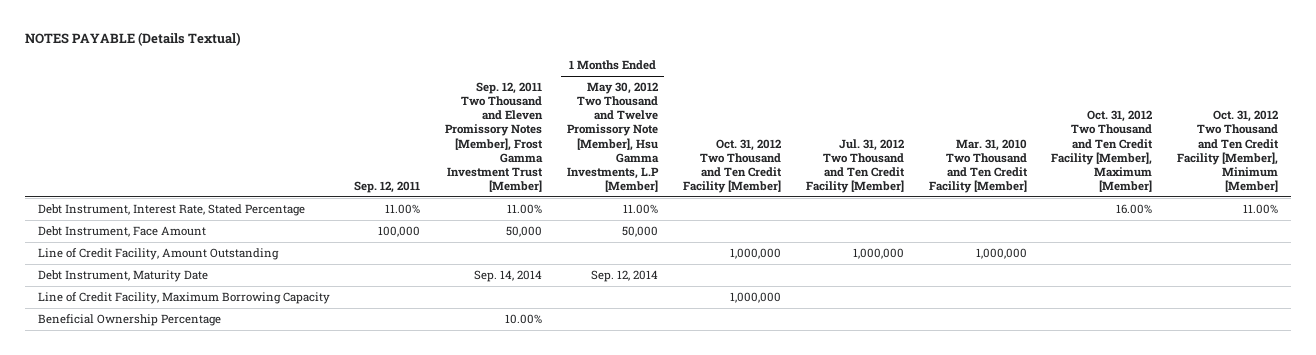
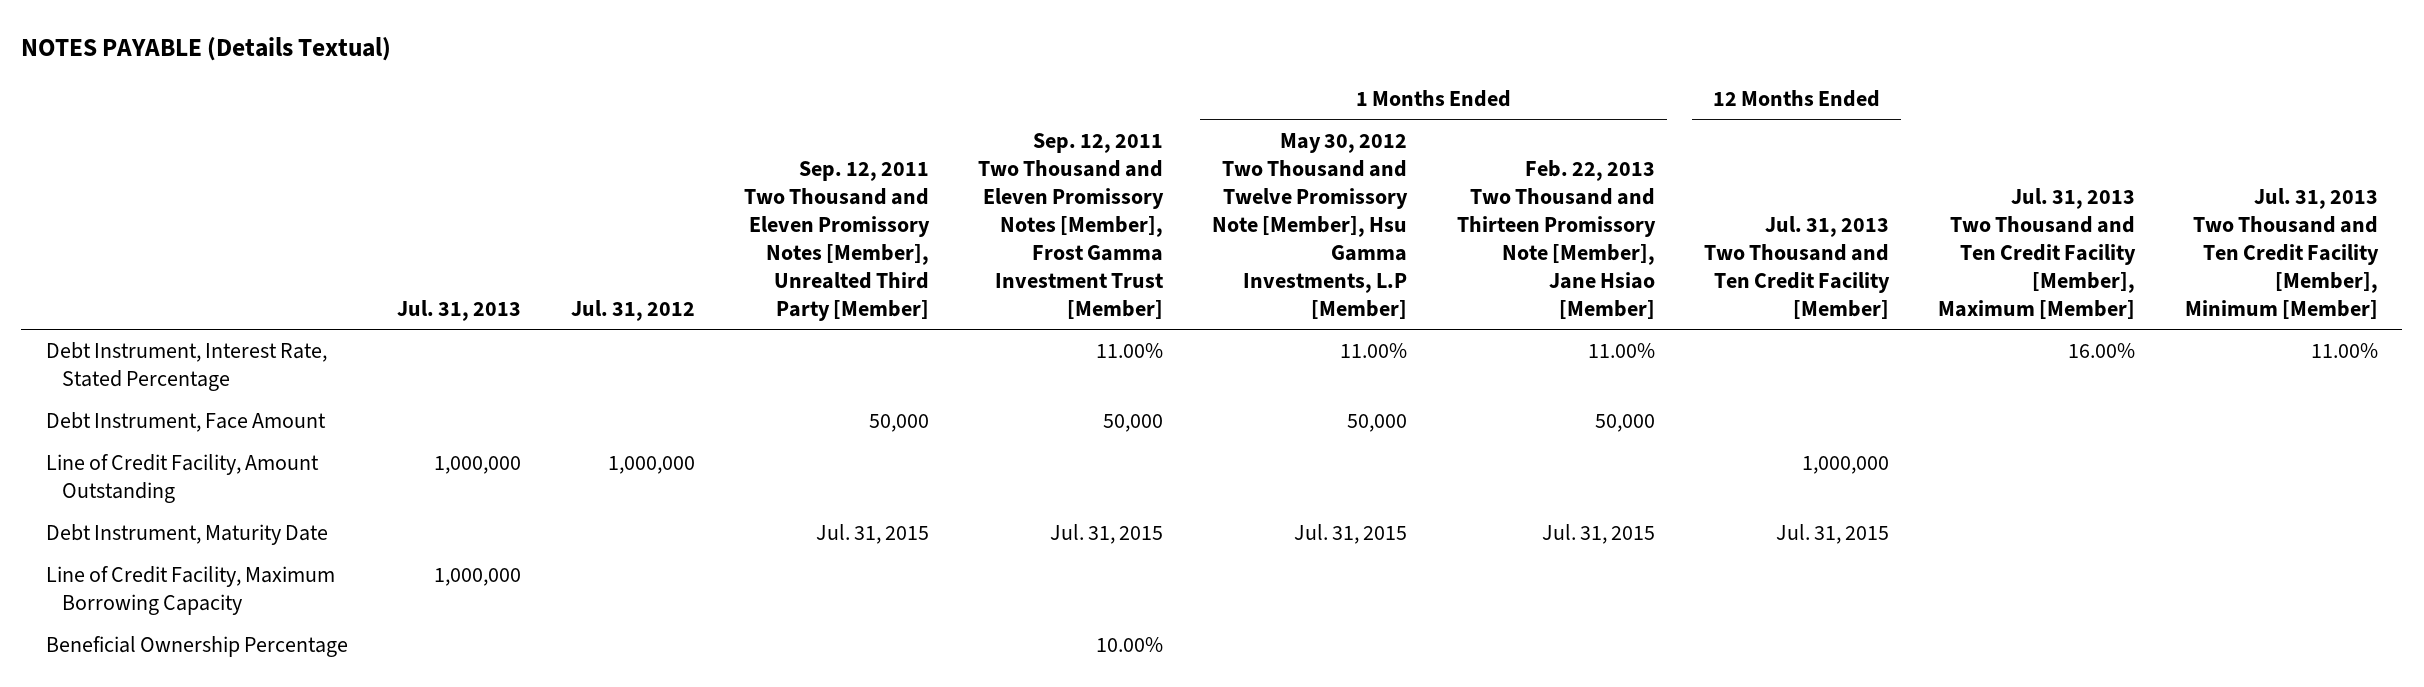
- | Sep. 12, 2011 | Sep. 12, 2011 Two Thousand and Eleven Promissory Notes [Member], Frost Gamma Investment Trust [Member] | 1 Months Ended May 30, 2012 Two Thousand and Twelve Promissory Note [Member], Hsu Gamma Investments, L.P [Member] | Oct. 31, 2012 Two Thousand and Ten Credit Facility [Member] | Jul. 31, 2012 Two Thousand and Ten Credit Facility [Member] | Mar. 31, 2010 Two Thousand and Ten Credit Facility [Member] | Oct. 31, 2012 Two Thousand and Ten Credit Facility [Member], Maximum [Member] | Oct. 31, 2012 Two Thousand and Ten Credit Facility [Member], Minimum [Member]
+ | Jul. 31, 2013 | Jul. 31, 2012 | Sep. 12, 2011 Two Thousand and Eleven Promissory Notes [Member], Unrealted Third Party [Member] | Sep. 12, 2011 Two Thousand and Eleven Promissory Notes [Member], Frost Gamma Investment Trust [Member] | 1 Months Ended May 30, 2012 Two Thousand and Twelve Promissory Note [Member], Hsu Gamma Investments, L.P [Member] | 1 Months Ended Feb. 22, 2013 Two Thousand and Thirteen Promissory Note [Member], Jane Hsiao [Member] | 12 Months Ended Jul. 31, 2013 Two Thousand and Ten Credit Facility [Member] | Jul. 31, 2013 Two Thousand and Ten Credit Facility [Member], Maximum [Member] | Jul. 31, 2013 Two Thousand and Ten Credit Facility [Member], Minimum [Member]
- Debt Instrument, Maturity Date | | Sep. 14, 2014 | Sep. 12, 2014 | | | | |
+ Debt Instrument, Maturity Date | | | Jul. 31, 2015 | Jul. 31, 2015 | Jul. 31, 2015 | Jul. 31, 2015 | Jul. 31, 2015 | |

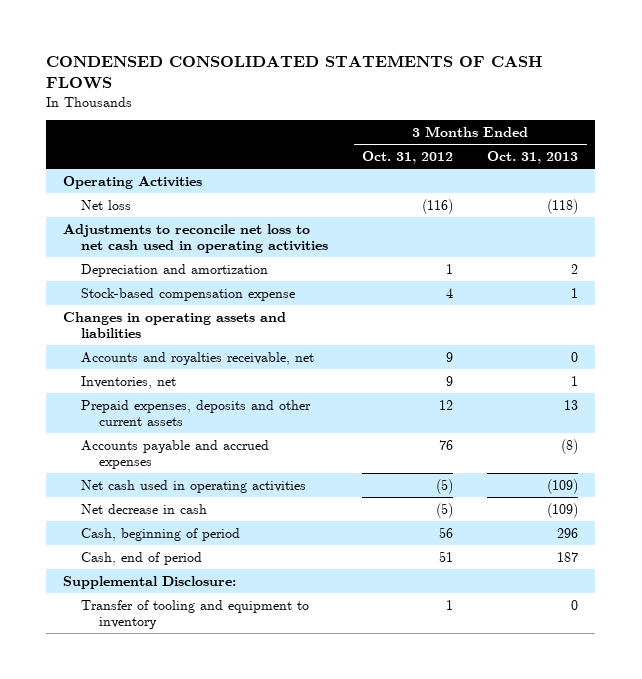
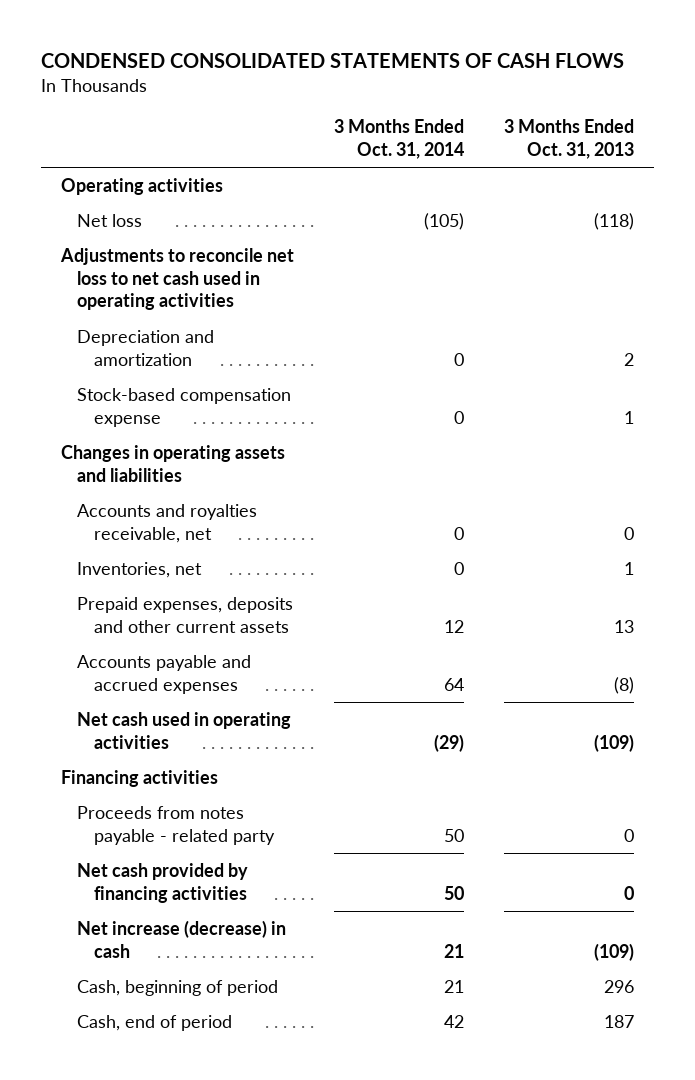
- | 3 Months Ended Oct. 31, 2012 | 3 Months Ended Oct. 31, 2013
+ | 3 Months Ended Oct. 31, 2014 | 3 Months Ended Oct. 31, 2013
- Operating Activities
+ Operating activities
- Net decrease in cash | (5) | (109)
+ Financing activities
+ Proceeds from notes payable - related party | 50 | 0
+ Net cash provided by financing activities | 50 | 0
+ Net increase (decrease) in cash | 21 | (109)
- Supplemental Disclosure:
- Transfer of tooling and equipment to inventory | 1 | 0

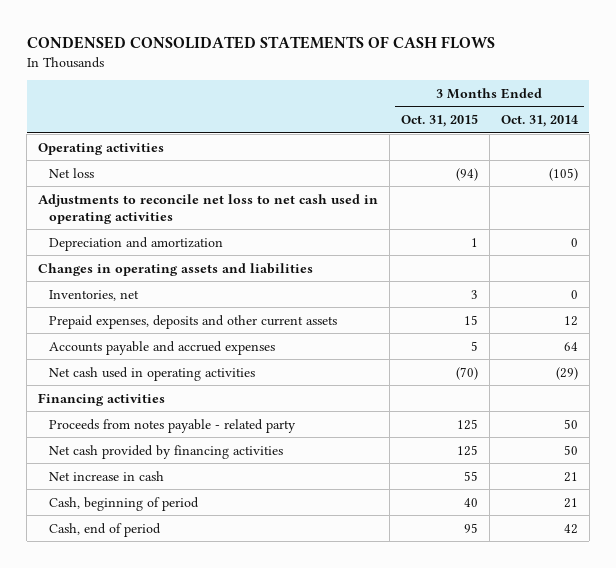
- | 3 Months Ended Oct. 31, 2014 | 3 Months Ended Oct. 31, 2013
+ | 3 Months Ended Oct. 31, 2015 | 3 Months Ended Oct. 31, 2014
- Stock-based compensation expense | 0 | 1
- Accounts and royalties receivable, net | 0 | 0
- Net increase (decrease) in cash | 21 | (109)
+ Net increase in cash | 55 | 21

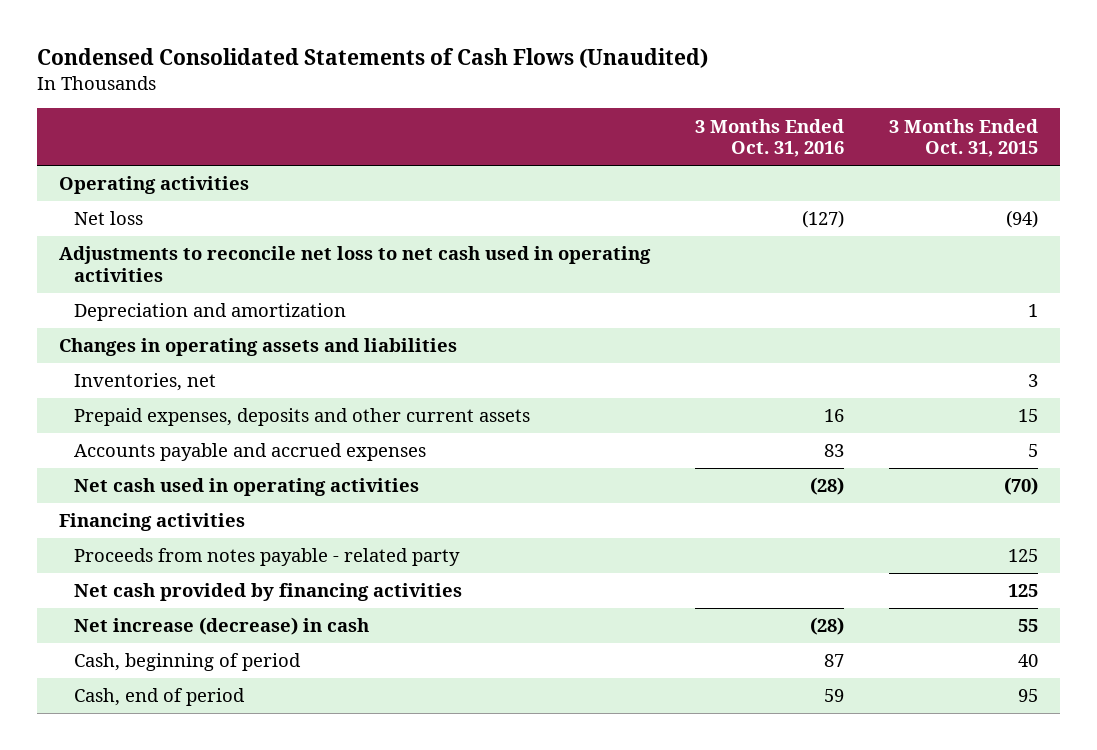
- CONDENSED CONSOLIDATED STATEMENTS OF CASH FLOWS
+ Condensed Consolidated Statements of Cash Flows (Unaudited)
- | 3 Months Ended Oct. 31, 2015 | 3 Months Ended Oct. 31, 2014
+ | 3 Months Ended Oct. 31, 2016 | 3 Months Ended Oct. 31, 2015
- Net increase in cash | 55 | 21
+ Net increase (decrease) in cash | (28) | 55

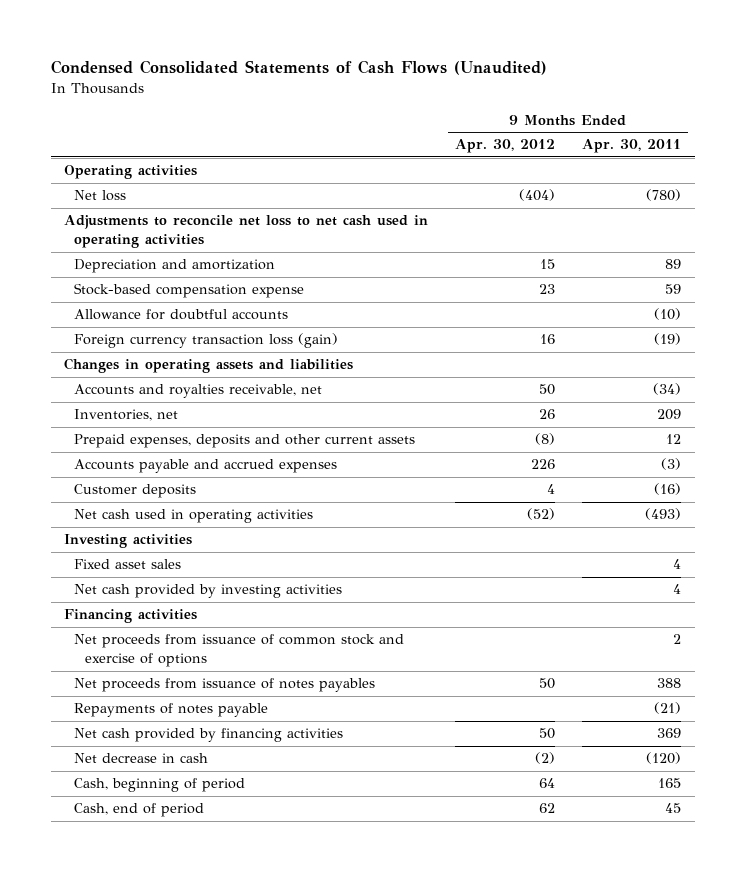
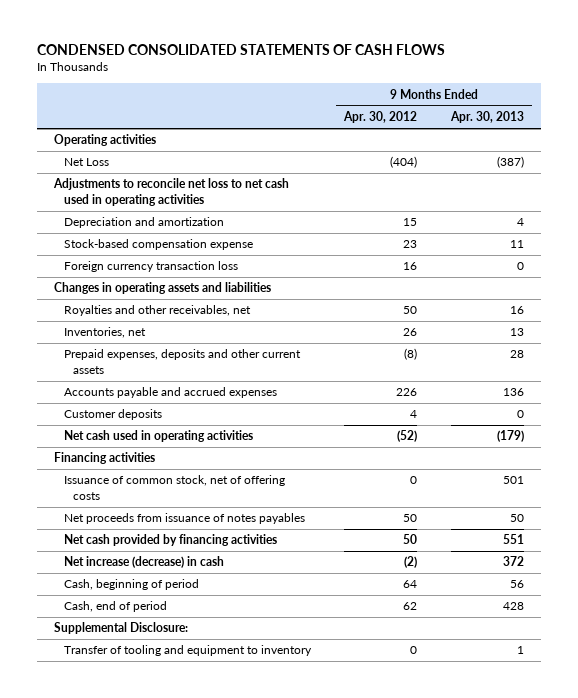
- Condensed Consolidated Statements of Cash Flows (Unaudited)
+ CONDENSED CONSOLIDATED STATEMENTS OF CASH FLOWS
- | 9 Months Ended Apr. 30, 2012 | 9 Months Ended Apr. 30, 2011
+ | 9 Months Ended Apr. 30, 2012 | 9 Months Ended Apr. 30, 2013
- Net loss | (404) | (780)
+ Net Loss | (404) | (387)
- Allowance for doubtful accounts | | (10)
- Foreign currency transaction loss (gain) | 16 | (19)
+ Foreign currency transaction loss | 16 | 0
- Accounts and royalties receivable, net | 50 | (34)
+ Royalties and other receivables, net | 50 | 16
- Investing activities
- Fixed asset sales | | 4
- Net cash provided by investing activities | | 4
- Net proceeds from issuance of common stock and exercise of options | | 2
+ Issuance of common stock, net of offering costs | 0 | 501
- Repayments of notes payable | | (21)
- Net decrease in cash | (2) | (120)
+ Net increase (decrease) in cash | (2) | 372
+ Supplemental Disclosure:
+ Transfer of tooling and equipment to inventory | 0 | 1

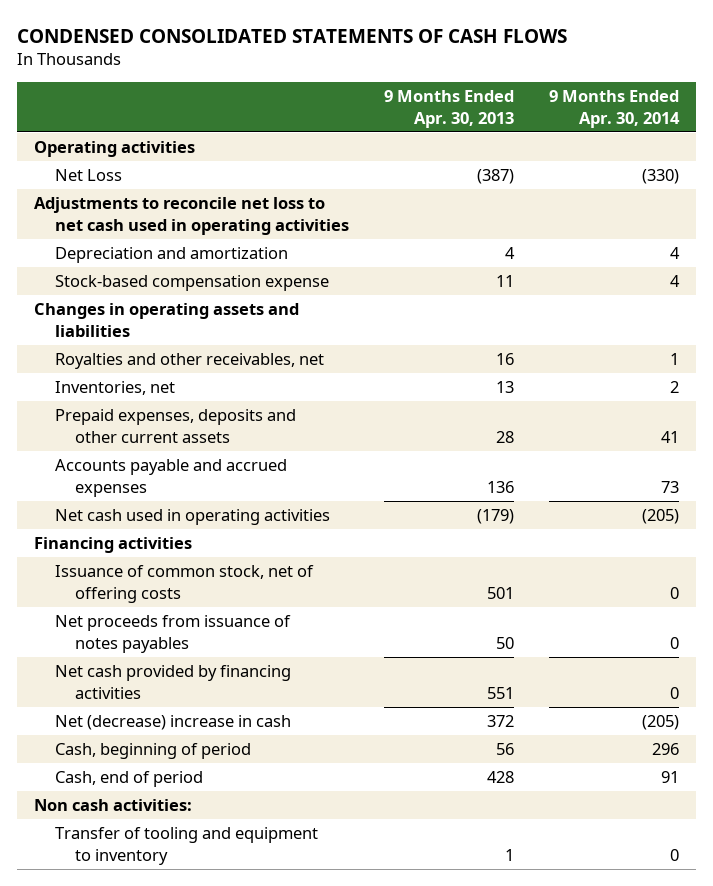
- | 9 Months Ended Apr. 30, 2012 | 9 Months Ended Apr. 30, 2013
+ | 9 Months Ended Apr. 30, 2013 | 9 Months Ended Apr. 30, 2014
- Foreign currency transaction loss | 16 | 0
- Customer deposits | 4 | 0
- Net increase (decrease) in cash | (2) | 372
+ Net (decrease) increase in cash | 372 | (205)
- Supplemental Disclosure:
+ Non cash activities:

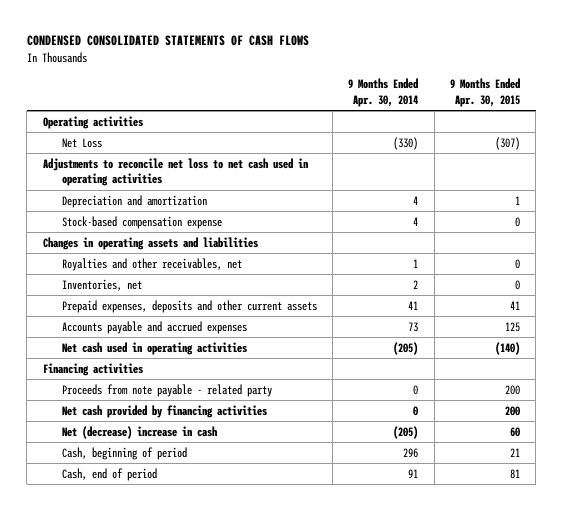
- | 9 Months Ended Apr. 30, 2013 | 9 Months Ended Apr. 30, 2014
+ | 9 Months Ended Apr. 30, 2014 | 9 Months Ended Apr. 30, 2015
- Issuance of common stock, net of offering costs | 501 | 0
- Net proceeds from issuance of notes payables | 50 | 0
+ Proceeds from note payable - related party | 0 | 200
- Non cash activities:
- Transfer of tooling and equipment to inventory | 1 | 0

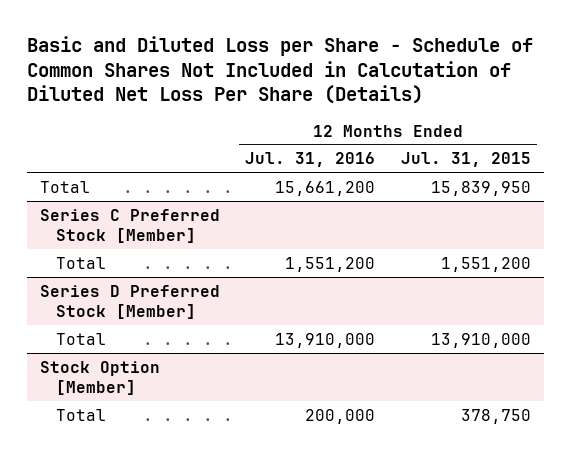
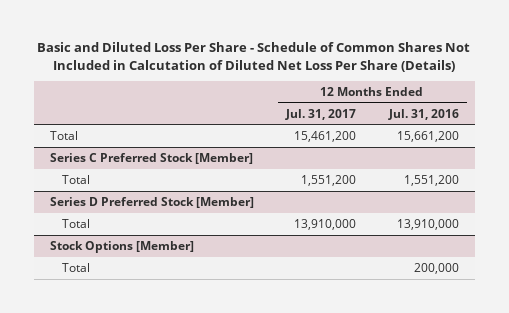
- Basic and Diluted Loss per Share - Schedule of Common Shares Not Included in Calcutation of Diluted Net Loss Per Share (Details)
+ Basic and Diluted Loss Per Share - Schedule of Common Shares Not Included in Calcutation of Diluted Net Loss Per Share (Details)
- | 12 Months Ended Jul. 31, 2016 | 12 Months Ended Jul. 31, 2015
+ | 12 Months Ended Jul. 31, 2017 | 12 Months Ended Jul. 31, 2016
- Stock Option [Member]
+ Stock Options [Member]

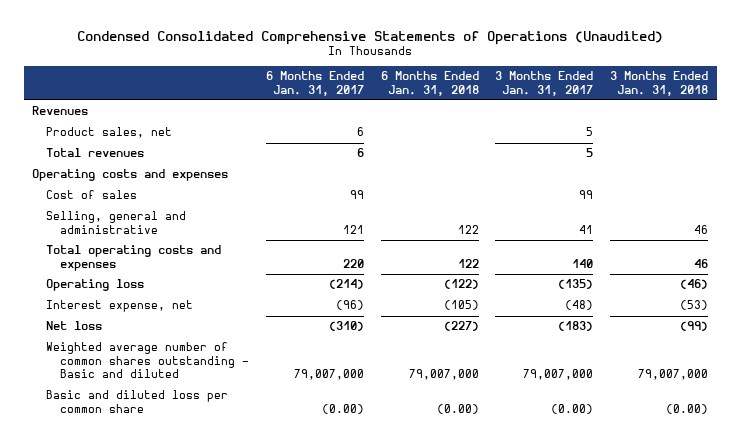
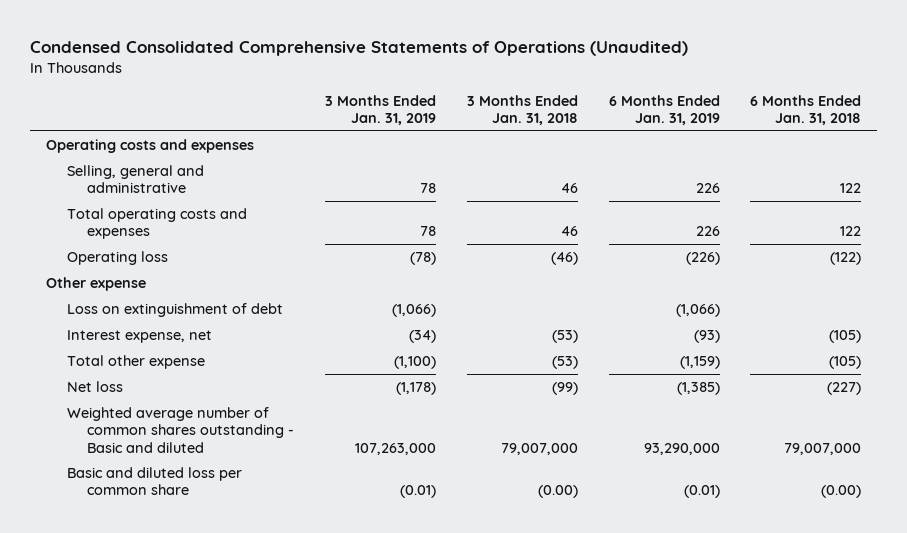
- | 6 Months Ended Jan. 31, 2017 | 6 Months Ended Jan. 31, 2018 | 3 Months Ended Jan. 31, 2017 | 3 Months Ended Jan. 31, 2018
+ | 3 Months Ended Jan. 31, 2019 | 3 Months Ended Jan. 31, 2018 | 6 Months Ended Jan. 31, 2019 | 6 Months Ended Jan. 31, 2018
- Revenues
- Product sales, net | 6 | | 5 |
- Total revenues | 6 | | 5 |
- Cost of sales | 99 | | 99 |
+ Other expense
+ Loss on extinguishment of debt | (1,066) | | (1,066) |
+ Total other expense | (1,100) | (53) | (1,159) | (105)

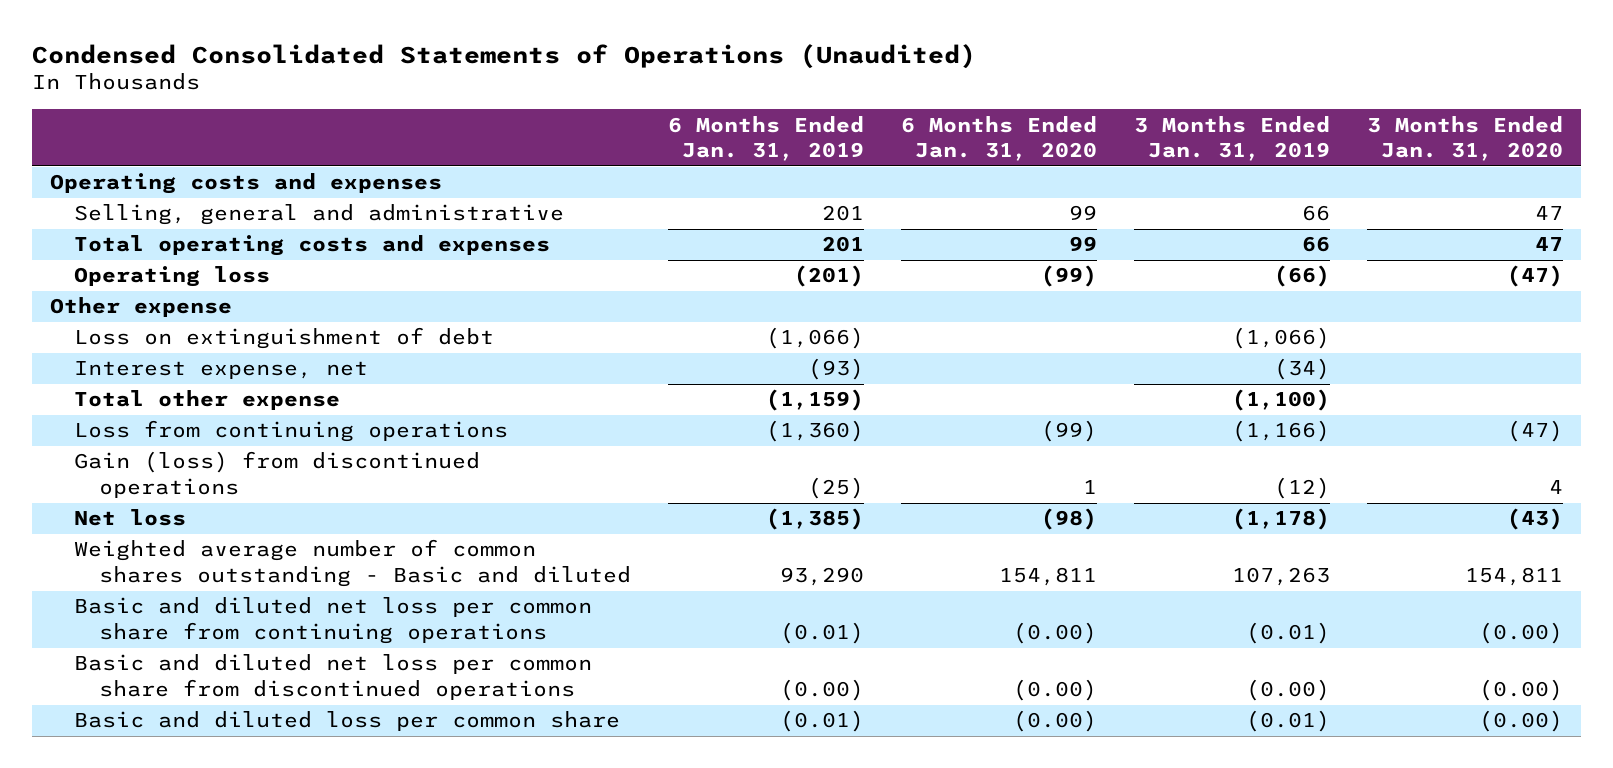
- Condensed Consolidated Comprehensive Statements of Operations (Unaudited)
+ Condensed Consolidated Statements of Operations (Unaudited)
- | 3 Months Ended Jan. 31, 2019 | 3 Months Ended Jan. 31, 2018 | 6 Months Ended Jan. 31, 2019 | 6 Months Ended Jan. 31, 2018
+ | 6 Months Ended Jan. 31, 2019 | 6 Months Ended Jan. 31, 2020 | 3 Months Ended Jan. 31, 2019 | 3 Months Ended Jan. 31, 2020
- Selling, general and administrative | 78 | 46 | 226 | 122
- Total operating costs and expenses | 78 | 46 | 226 | 122
- Operating loss | (78) | (46) | (226) | (122)
+ Selling, general and administrative | 201 | 99 | 66 | 47
+ Total operating costs and expenses | 201 | 99 | 66 | 47
+ Operating loss | (201) | (99) | (66) | (47)
+ Loss from continuing operations | (1,360) | (99) | (1,166) | (47)
+ Gain (loss) from discontinued operations | (25) | 1 | (12) | 4
- Weighted average number of common shares outstanding - Basic and diluted | 107,263,000 | 79,007,000 | 93,290,000 | 79,007,000
+ Weighted average number of common shares outstanding - Basic and diluted | 93,290 | 154,811 | 107,263 | 154,811
+ Basic and diluted net loss per common share from continuing operations | (0.01) | (0.00) | (0.01) | (0.00)
+ Basic and diluted net loss per common share from discontinued operations | (0.00) | (0.00) | (0.00) | (0.00)

